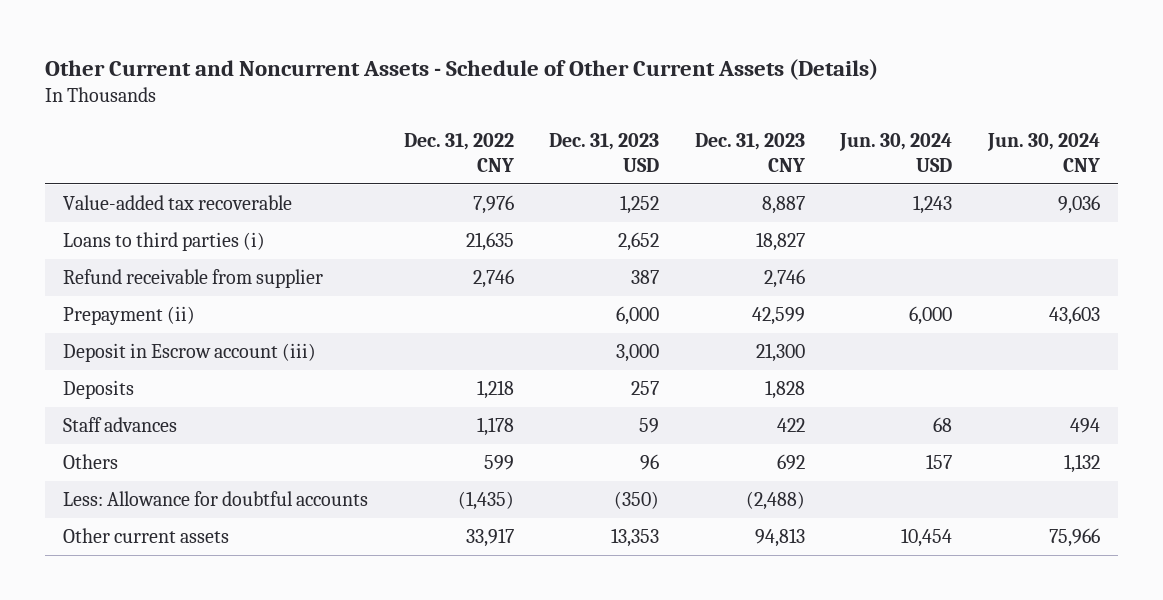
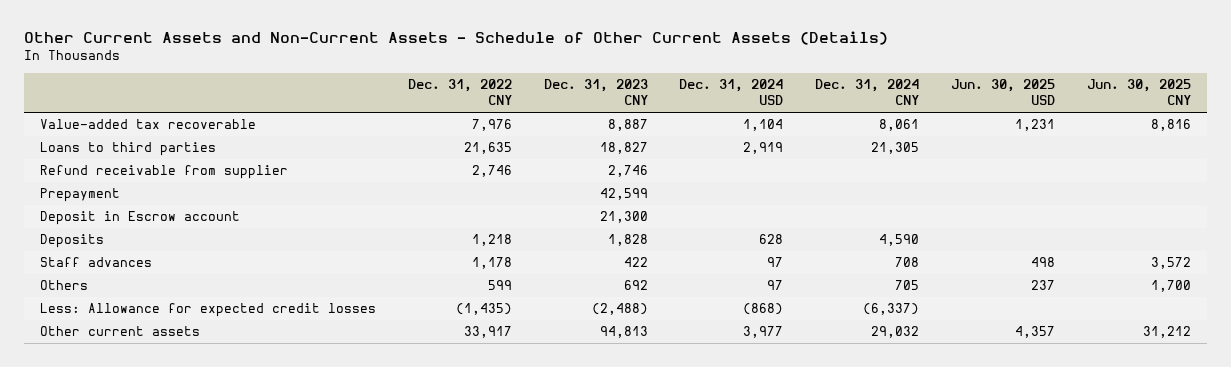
- Other Current and Noncurrent Assets - Schedule of Other Current Assets (Details)
+ Other Current Assets and Non-Current Assets - Schedule of Other Current Assets (Details)
- | Dec. 31, 2022 CNY | Dec. 31, 2023 USD | Dec. 31, 2023 CNY | Jun. 30, 2024 USD | Jun. 30, 2024 CNY
+ | Dec. 31, 2022 CNY | Dec. 31, 2023 CNY | Dec. 31, 2024 USD | Dec. 31, 2024 CNY | Jun. 30, 2025 USD | Jun. 30, 2025 CNY
- Loans to third parties (i) | 21,635 | 2,652 | 18,827 | |
+ Loans to third parties | 21,635 | 18,827 | 2,919 | 21,305 | |
- Prepayment (ii) | | 6,000 | 42,599 | 6,000 | 43,603
- Deposit in Escrow account (iii) | | 3,000 | 21,300 | |
+ Prepayment | | 42,599 | | | |
+ Deposit in Escrow account | | 21,300 | | | |
- Less: Allowance for doubtful accounts | (1,435) | (350) | (2,488) | |
+ Less: Allowance for expected credit losses | (1,435) | (2,488) | (868) | (6,337) | |

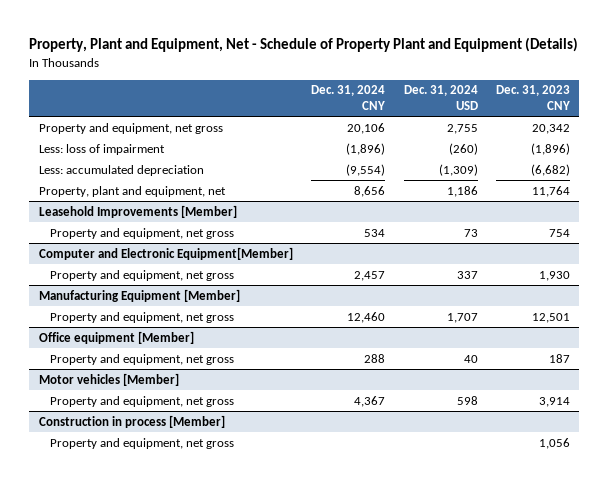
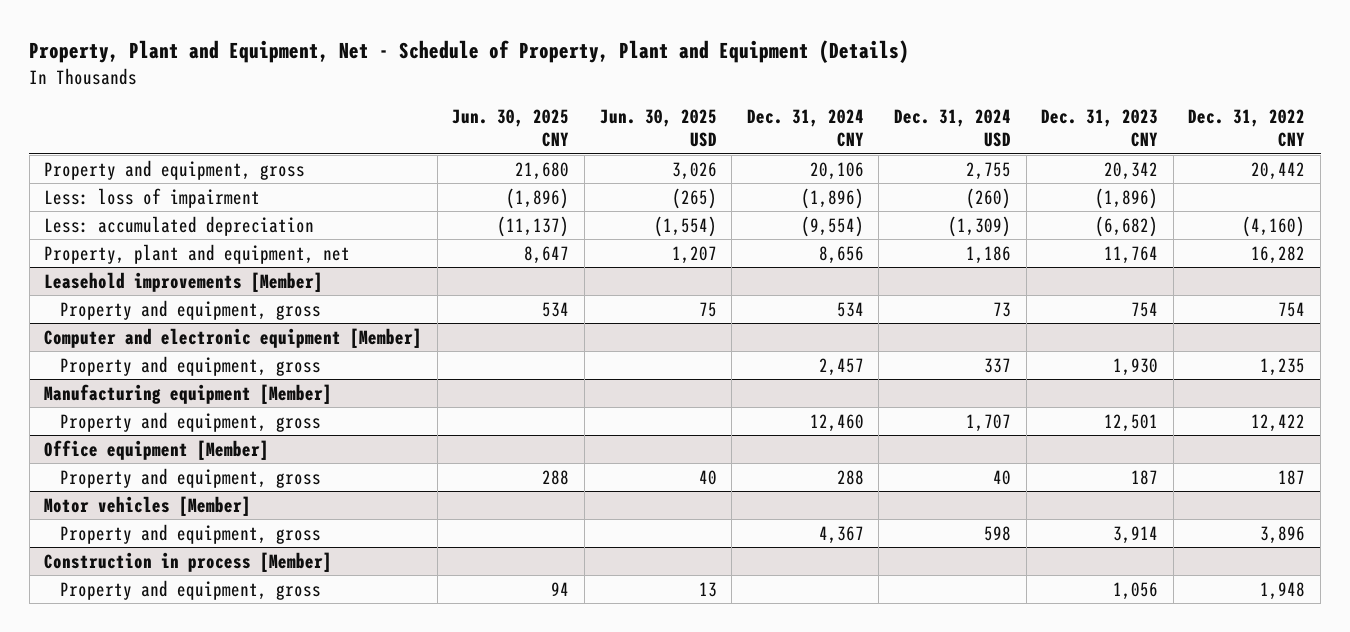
- Property, Plant and Equipment, Net - Schedule of Property Plant and Equipment (Details)
+ Property, Plant and Equipment, Net - Schedule of Property, Plant and Equipment (Details)
- | Dec. 31, 2024 CNY | Dec. 31, 2024 USD | Dec. 31, 2023 CNY
+ | Jun. 30, 2025 CNY | Jun. 30, 2025 USD | Dec. 31, 2024 CNY | Dec. 31, 2024 USD | Dec. 31, 2023 CNY | Dec. 31, 2022 CNY
- Property and equipment, net gross | 20,106 | 2,755 | 20,342
+ Property and equipment, gross | 21,680 | 3,026 | 20,106 | 2,755 | 20,342 | 20,442
- Leasehold Improvements [Member]
- Property and equipment, net gross | 534 | 73 | 754
- Computer and Electronic Equipment[Member]
- Property and equipment, net gross | 2,457 | 337 | 1,930
- Manufacturing Equipment [Member]
- Property and equipment, net gross | 12,460 | 1,707 | 12,501
+ Leasehold improvements [Member]
+ Property and equipment, gross | 534 | 75 | 534 | 73 | 754 | 754
+ Computer and electronic equipment [Member]
+ Property and equipment, gross | | | 2,457 | 337 | 1,930 | 1,235
+ Manufacturing equipment [Member]
+ Property and equipment, gross | | | 12,460 | 1,707 | 12,501 | 12,422
@ Office equipment [Member]
- Property and equipment, net gross | 288 | 40 | 187
+ Property and equipment, gross | 288 | 40 | 288 | 40 | 187 | 187
@ Motor vehicles [Member]
- Property and equipment, net gross | 4,367 | 598 | 3,914
+ Property and equipment, gross | | | 4,367 | 598 | 3,914 | 3,896
@ Construction in process [Member]
- Property and equipment, net gross | | | 1,056
+ Property and equipment, gross | 94 | 13 | | | 1,056 | 1,948

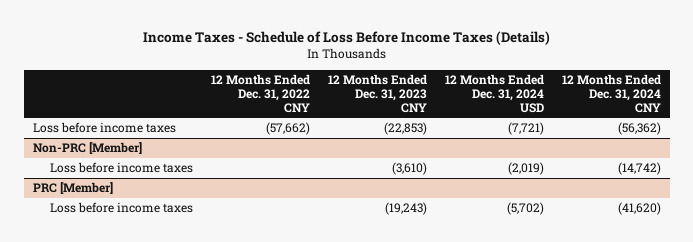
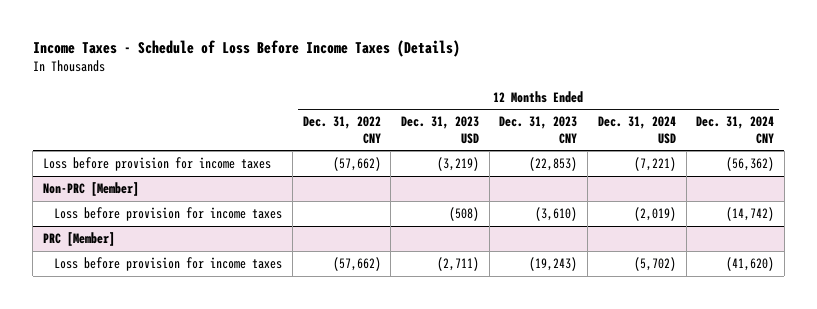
- | 12 Months Ended Dec. 31, 2022 CNY | 12 Months Ended Dec. 31, 2023 CNY | 12 Months Ended Dec. 31, 2024 USD | 12 Months Ended Dec. 31, 2024 CNY
+ | 12 Months Ended Dec. 31, 2022 CNY | 12 Months Ended Dec. 31, 2023 USD | 12 Months Ended Dec. 31, 2023 CNY | 12 Months Ended Dec. 31, 2024 USD | 12 Months Ended Dec. 31, 2024 CNY
- Loss before income taxes | (57,662) | (22,853) | (7,721) | (56,362)
+ Loss before provision for income taxes | (57,662) | (3,219) | (22,853) | (7,221) | (56,362)
@ Non-PRC [Member]
- Loss before income taxes | | (3,610) | (2,019) | (14,742)
+ Loss before provision for income taxes | | (508) | (3,610) | (2,019) | (14,742)
@ PRC [Member]
- Loss before income taxes | | (19,243) | (5,702) | (41,620)
+ Loss before provision for income taxes | (57,662) | (2,711) | (19,243) | (5,702) | (41,620)

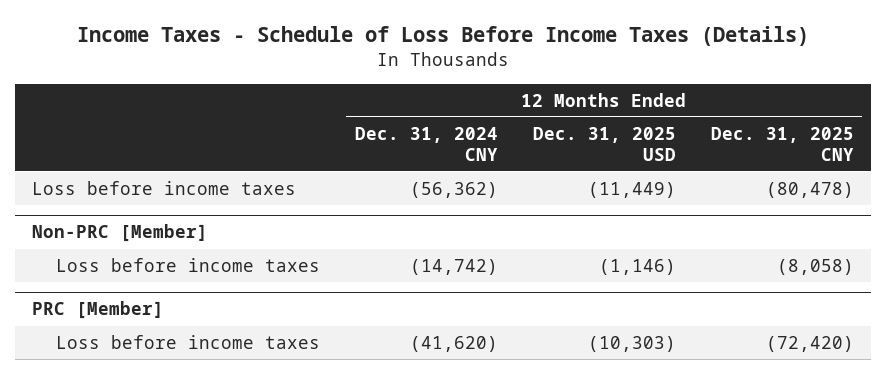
- | 12 Months Ended Dec. 31, 2022 CNY | 12 Months Ended Dec. 31, 2023 USD | 12 Months Ended Dec. 31, 2023 CNY | 12 Months Ended Dec. 31, 2024 USD | 12 Months Ended Dec. 31, 2024 CNY
+ | 12 Months Ended Dec. 31, 2024 CNY | 12 Months Ended Dec. 31, 2025 USD | 12 Months Ended Dec. 31, 2025 CNY
- Loss before provision for income taxes | (57,662) | (3,219) | (22,853) | (7,221) | (56,362)
+ Loss before income taxes | (56,362) | (11,449) | (80,478)
@ Non-PRC [Member]
- Loss before provision for income taxes | | (508) | (3,610) | (2,019) | (14,742)
+ Loss before income taxes | (14,742) | (1,146) | (8,058)
@ PRC [Member]
- Loss before provision for income taxes | (57,662) | (2,711) | (19,243) | (5,702) | (41,620)
+ Loss before income taxes | (41,620) | (10,303) | (72,420)

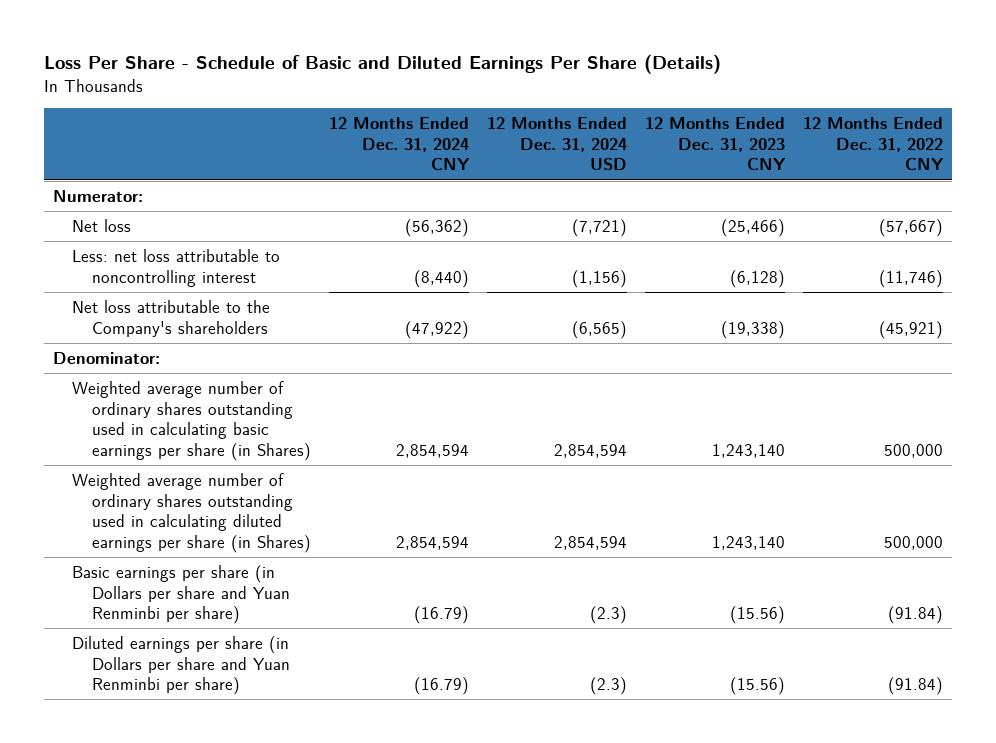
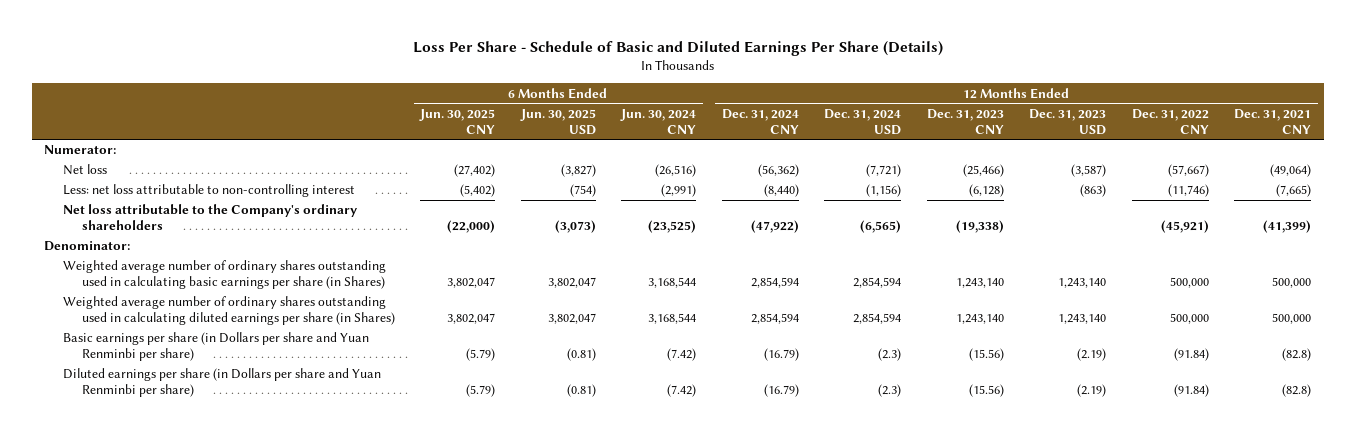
- | 12 Months Ended Dec. 31, 2024 CNY | 12 Months Ended Dec. 31, 2024 USD | 12 Months Ended Dec. 31, 2023 CNY | 12 Months Ended Dec. 31, 2022 CNY
+ | 6 Months Ended Jun. 30, 2025 CNY | 6 Months Ended Jun. 30, 2025 USD | 6 Months Ended Jun. 30, 2024 CNY | 12 Months Ended Dec. 31, 2024 CNY | 12 Months Ended Dec. 31, 2024 USD | 12 Months Ended Dec. 31, 2023 CNY | 12 Months Ended Dec. 31, 2023 USD | 12 Months Ended Dec. 31, 2022 CNY | 12 Months Ended Dec. 31, 2021 CNY
- Less: net loss attributable to noncontrolling interest | (8,440) | (1,156) | (6,128) | (11,746)
- Net loss attributable to the Company's shareholders | (47,922) | (6,565) | (19,338) | (45,921)
+ Less: net loss attributable to non-controlling interest | (5,402) | (754) | (2,991) | (8,440) | (1,156) | (6,128) | (863) | (11,746) | (7,665)
+ Net loss attributable to the Company's ordinary shareholders | (22,000) | (3,073) | (23,525) | (47,922) | (6,565) | (19,338) | | (45,921) | (41,399)

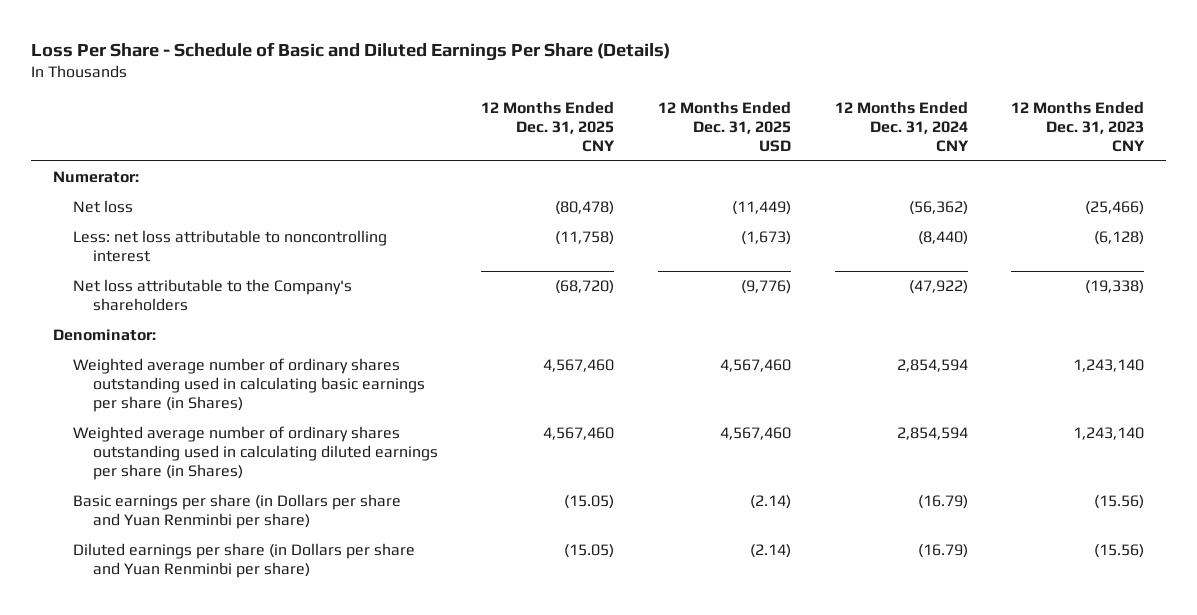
- | 6 Months Ended Jun. 30, 2025 CNY | 6 Months Ended Jun. 30, 2025 USD | 6 Months Ended Jun. 30, 2024 CNY | 12 Months Ended Dec. 31, 2024 CNY | 12 Months Ended Dec. 31, 2024 USD | 12 Months Ended Dec. 31, 2023 CNY | 12 Months Ended Dec. 31, 2023 USD | 12 Months Ended Dec. 31, 2022 CNY | 12 Months Ended Dec. 31, 2021 CNY
+ | 12 Months Ended Dec. 31, 2025 CNY | 12 Months Ended Dec. 31, 2025 USD | 12 Months Ended Dec. 31, 2024 CNY | 12 Months Ended Dec. 31, 2023 CNY
- Less: net loss attributable to non-controlling interest | (5,402) | (754) | (2,991) | (8,440) | (1,156) | (6,128) | (863) | (11,746) | (7,665)
- Net loss attributable to the Company's ordinary shareholders | (22,000) | (3,073) | (23,525) | (47,922) | (6,565) | (19,338) | | (45,921) | (41,399)
+ Less: net loss attributable to noncontrolling interest | (11,758) | (1,673) | (8,440) | (6,128)
+ Net loss attributable to the Company's shareholders | (68,720) | (9,776) | (47,922) | (19,338)

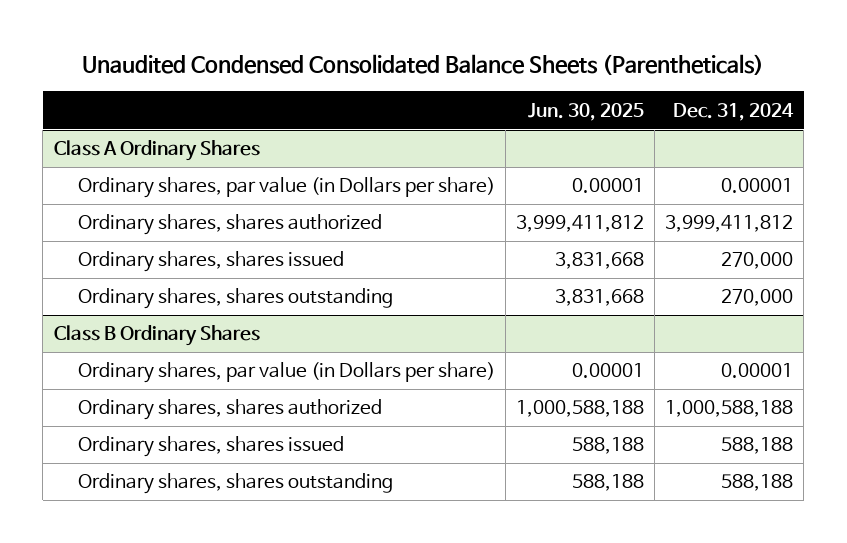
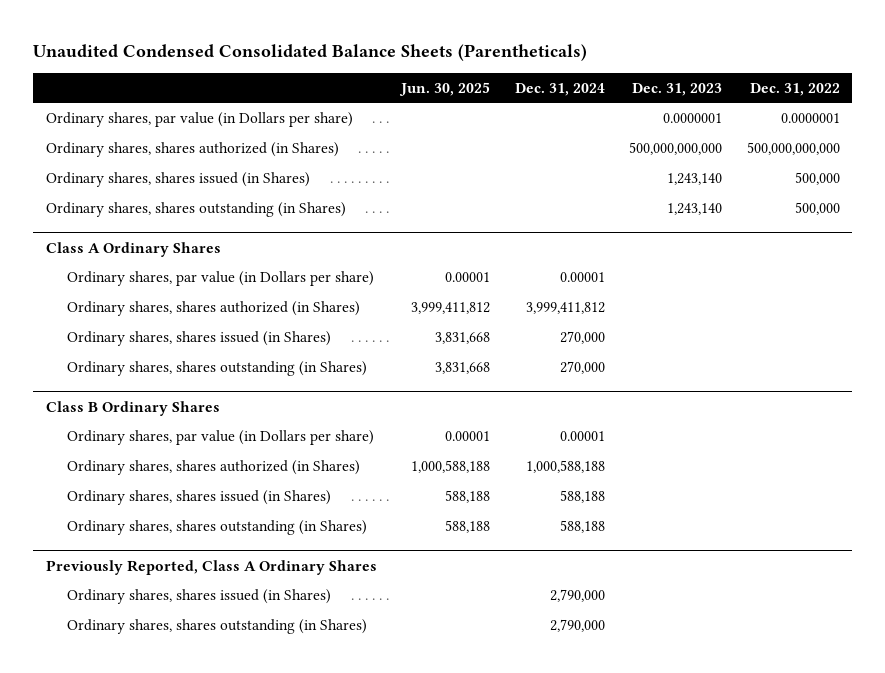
- | Jun. 30, 2025 | Dec. 31, 2024
+ | Jun. 30, 2025 | Dec. 31, 2024 | Dec. 31, 2023 | Dec. 31, 2022
+ Ordinary shares, par value (in Dollars per share) | | | 0.0000001 | 0.0000001
+ Ordinary shares, shares authorized (in Shares) | | | 500,000,000,000 | 500,000,000,000
+ Ordinary shares, shares issued (in Shares) | | | 1,243,140 | 500,000
+ Ordinary shares, shares outstanding (in Shares) | | | 1,243,140 | 500,000
@ Class A Ordinary Shares
- Ordinary shares, shares authorized | 3,999,411,812 | 3,999,411,812
- Ordinary shares, shares issued | 3,831,668 | 270,000
- Ordinary shares, shares outstanding | 3,831,668 | 270,000
+ Ordinary shares, shares authorized (in Shares) | 3,999,411,812 | 3,999,411,812 | |
+ Ordinary shares, shares issued (in Shares) | 3,831,668 | 270,000 | |
+ Ordinary shares, shares outstanding (in Shares) | 3,831,668 | 270,000 | |
@ Class B Ordinary Shares
- Ordinary shares, shares authorized | 1,000,588,188 | 1,000,588,188
- Ordinary shares, shares issued | 588,188 | 588,188
- Ordinary shares, shares outstanding | 588,188 | 588,188
+ Ordinary shares, shares authorized (in Shares) | 1,000,588,188 | 1,000,588,188 | |
+ Ordinary shares, shares issued (in Shares) | 588,188 | 588,188 | |
+ Ordinary shares, shares outstanding (in Shares) | 588,188 | 588,188 | |
+ Previously Reported, Class A Ordinary Shares
+ Ordinary shares, shares issued (in Shares) | | 2,790,000 | |
+ Ordinary shares, shares outstanding (in Shares) | | 2,790,000 | |

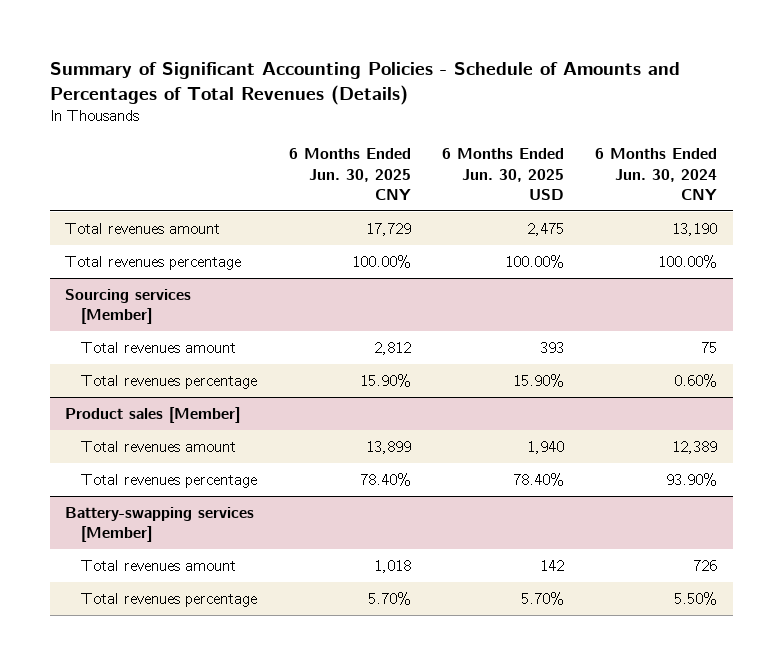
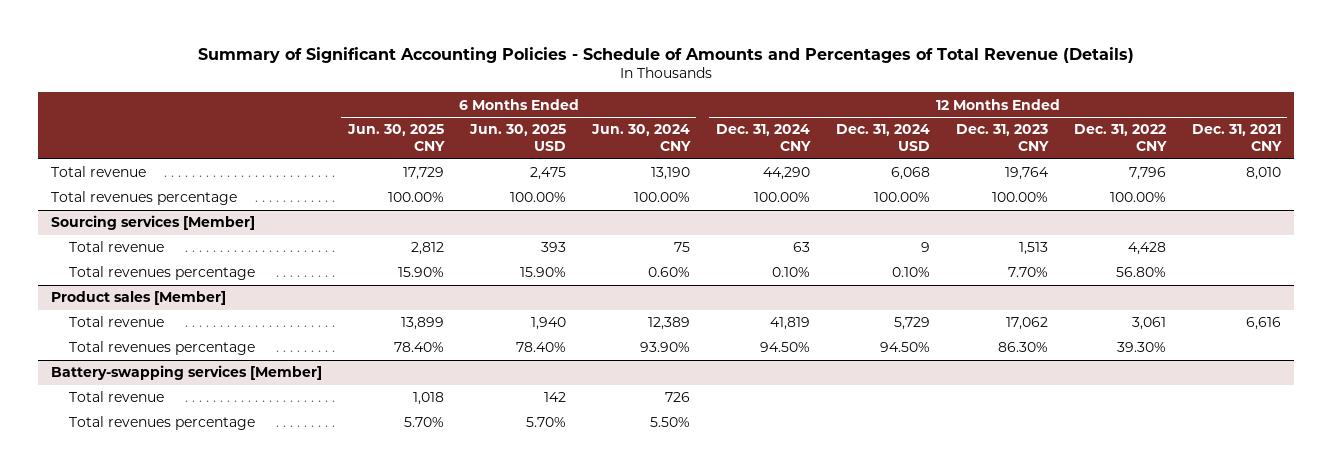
- Summary of Significant Accounting Policies - Schedule of Amounts and Percentages of Total Revenues (Details)
+ Summary of Significant Accounting Policies - Schedule of Amounts and Percentages of Total Revenue (Details)
- | 6 Months Ended Jun. 30, 2025 CNY | 6 Months Ended Jun. 30, 2025 USD | 6 Months Ended Jun. 30, 2024 CNY
+ | 6 Months Ended Jun. 30, 2025 CNY | 6 Months Ended Jun. 30, 2025 USD | 6 Months Ended Jun. 30, 2024 CNY | 12 Months Ended Dec. 31, 2024 CNY | 12 Months Ended Dec. 31, 2024 USD | 12 Months Ended Dec. 31, 2023 CNY | 12 Months Ended Dec. 31, 2022 CNY | 12 Months Ended Dec. 31, 2021 CNY
- Total revenues amount | 17,729 | 2,475 | 13,190
+ Total revenue | 17,729 | 2,475 | 13,190 | 44,290 | 6,068 | 19,764 | 7,796 | 8,010
@ Sourcing services [Member]
- Total revenues amount | 2,812 | 393 | 75
+ Total revenue | 2,812 | 393 | 75 | 63 | 9 | 1,513 | 4,428 |
@ Product sales [Member]
- Total revenues amount | 13,899 | 1,940 | 12,389
+ Total revenue | 13,899 | 1,940 | 12,389 | 41,819 | 5,729 | 17,062 | 3,061 | 6,616
@ Battery-swapping services [Member]
- Total revenues amount | 1,018 | 142 | 726
+ Total revenue | 1,018 | 142 | 726 | | | | |

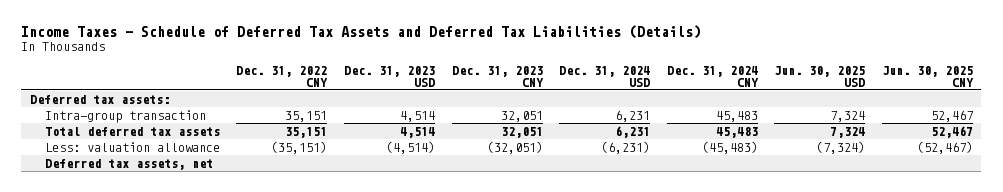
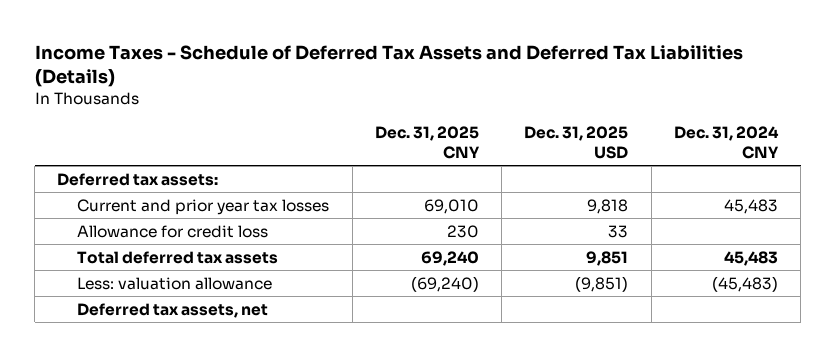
- | Dec. 31, 2022 CNY | Dec. 31, 2023 USD | Dec. 31, 2023 CNY | Dec. 31, 2024 USD | Dec. 31, 2024 CNY | Jun. 30, 2025 USD | Jun. 30, 2025 CNY
+ | Dec. 31, 2025 CNY | Dec. 31, 2025 USD | Dec. 31, 2024 CNY
- Intra-group transaction | 35,151 | 4,514 | 32,051 | 6,231 | 45,483 | 7,324 | 52,467
+ Current and prior year tax losses | 69,010 | 9,818 | 45,483
+ Allowance for credit loss | 230 | 33 |

